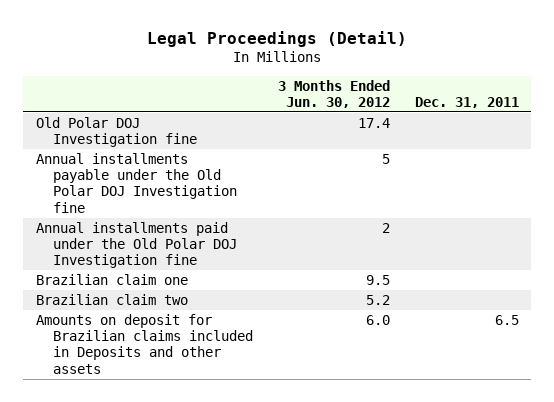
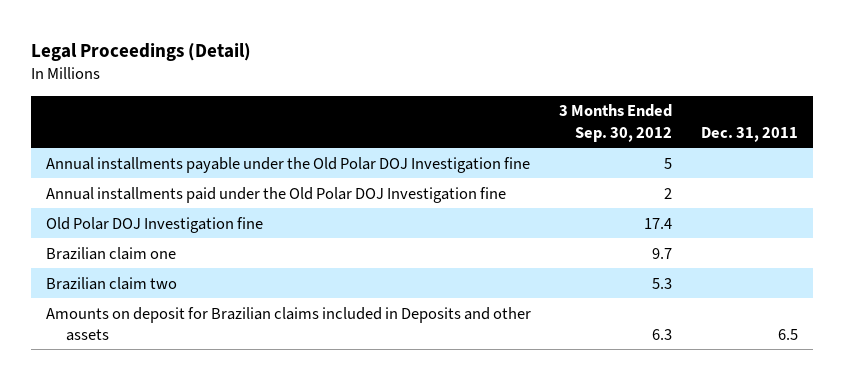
- | 3 Months Ended Jun. 30, 2012 | Dec. 31, 2011
+ | 3 Months Ended Sep. 30, 2012 | Dec. 31, 2011
moved down: Old Polar DOJ Investigation fine | 17.4 |

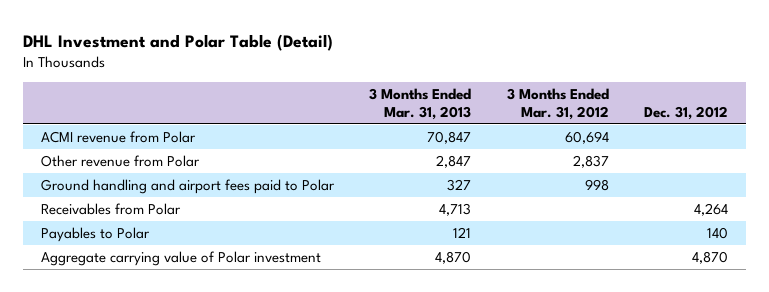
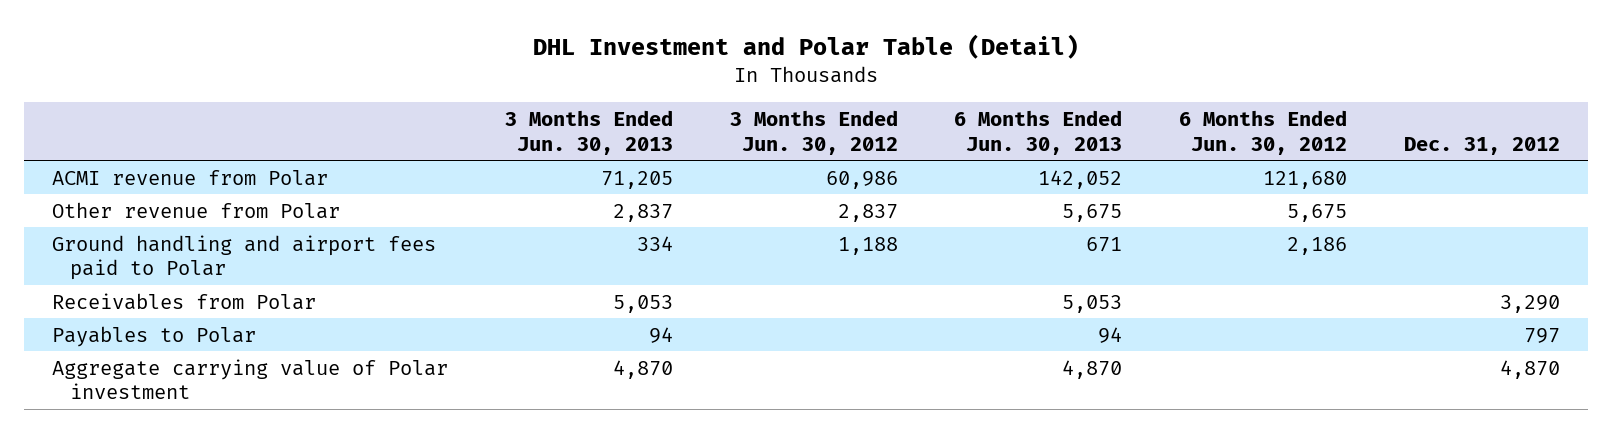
- | 3 Months Ended Mar. 31, 2013 | 3 Months Ended Mar. 31, 2012 | Dec. 31, 2012
+ | 3 Months Ended Jun. 30, 2013 | 3 Months Ended Jun. 30, 2012 | 6 Months Ended Jun. 30, 2013 | 6 Months Ended Jun. 30, 2012 | Dec. 31, 2012
- Receivables from Polar | 4,713 | | 4,264
- Payables to Polar | 121 | | 140
+ Receivables from Polar | 5,053 | | 5,053 | | 3,290
+ Payables to Polar | 94 | | 94 | | 797

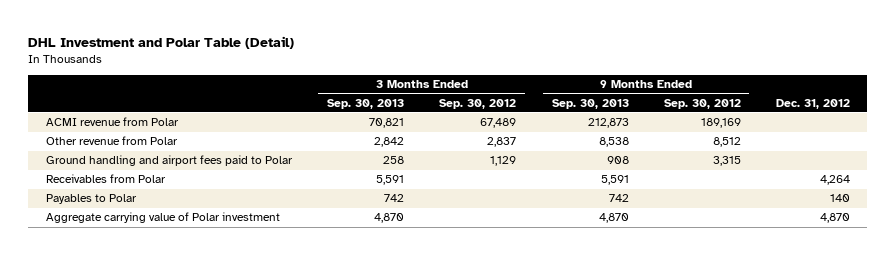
- | 3 Months Ended Jun. 30, 2013 | 3 Months Ended Jun. 30, 2012 | 6 Months Ended Jun. 30, 2013 | 6 Months Ended Jun. 30, 2012 | Dec. 31, 2012
+ | 3 Months Ended Sep. 30, 2013 | 3 Months Ended Sep. 30, 2012 | 9 Months Ended Sep. 30, 2013 | 9 Months Ended Sep. 30, 2012 | Dec. 31, 2012
- Receivables from Polar | 5,053 | | 5,053 | | 3,290
- Payables to Polar | 94 | | 94 | | 797
+ Receivables from Polar | 5,591 | | 5,591 | | 4,264
+ Payables to Polar | 742 | | 742 | | 140

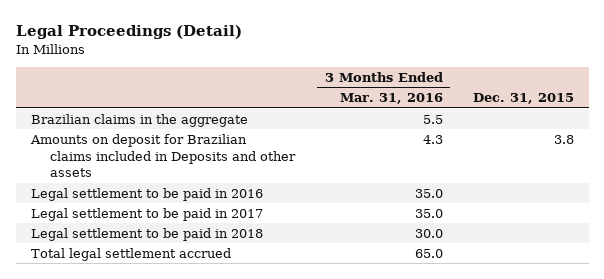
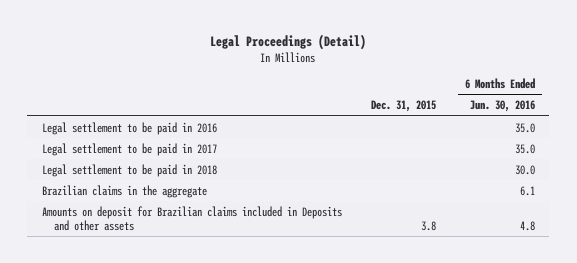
- | 3 Months Ended Mar. 31, 2016 | Dec. 31, 2015
+ | Dec. 31, 2015 | 6 Months Ended Jun. 30, 2016
- Total legal settlement accrued | 65.0 |
moved down: Brazilian claims in the aggregate | | 6.1
moved down: Amounts on deposit for Brazilian claims included in Deposits and other assets | 3.8 | 4.8

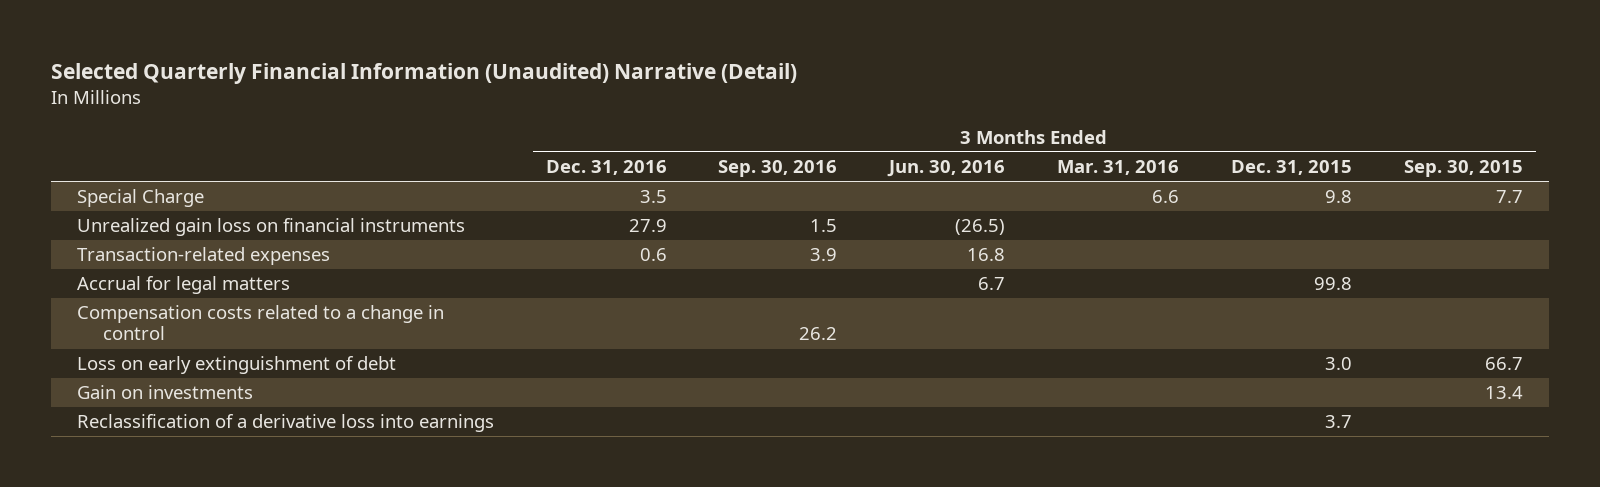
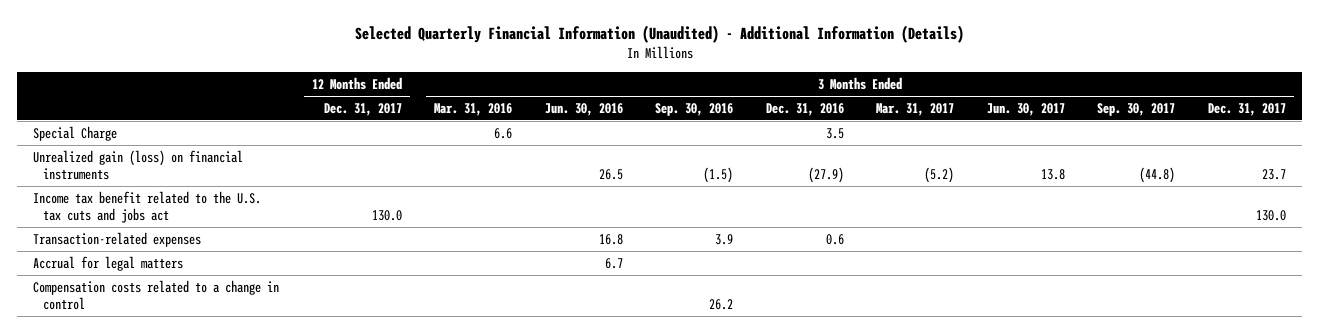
- Selected Quarterly Financial Information (Unaudited) Narrative (Detail)
+ Selected Quarterly Financial Information (Unaudited) - Additional Information (Details)
- | 3 Months Ended Dec. 31, 2016 | 3 Months Ended Sep. 30, 2016 | 3 Months Ended Jun. 30, 2016 | 3 Months Ended Mar. 31, 2016 | 3 Months Ended Dec. 31, 2015 | 3 Months Ended Sep. 30, 2015
+ | 12 Months Ended Dec. 31, 2017 | 3 Months Ended Mar. 31, 2016 | 3 Months Ended Jun. 30, 2016 | 3 Months Ended Sep. 30, 2016 | 3 Months Ended Dec. 31, 2016 | 3 Months Ended Mar. 31, 2017 | 3 Months Ended Jun. 30, 2017 | 3 Months Ended Sep. 30, 2017 | 3 Months Ended Dec. 31, 2017
- Unrealized gain loss on financial instruments | 27.9 | 1.5 | (26.5) | | |
+ Unrealized gain (loss) on financial instruments | | | 26.5 | (1.5) | (27.9) | (5.2) | 13.8 | (44.8) | 23.7
+ Income tax benefit related to the U.S. tax cuts and jobs act | 130.0 | | | | | | | | 130.0
- Loss on early extinguishment of debt | | | | | 3.0 | 66.7
- Gain on investments | | | | | | 13.4
- Reclassification of a derivative loss into earnings | | | | | 3.7 |

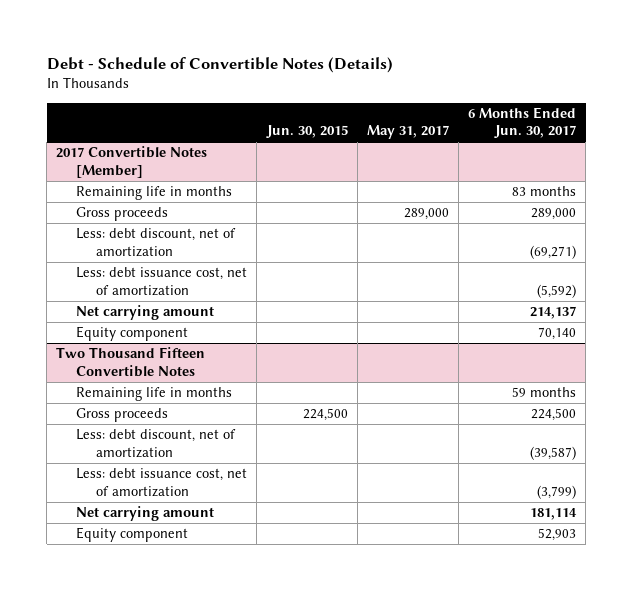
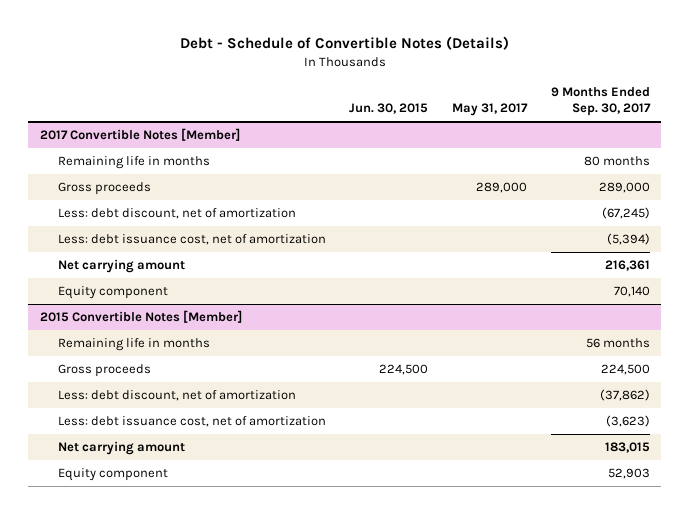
- | Jun. 30, 2015 | May 31, 2017 | 6 Months Ended Jun. 30, 2017
+ | Jun. 30, 2015 | May 31, 2017 | 9 Months Ended Sep. 30, 2017
- Two Thousand Fifteen Convertible Notes
+ 2015 Convertible Notes [Member]

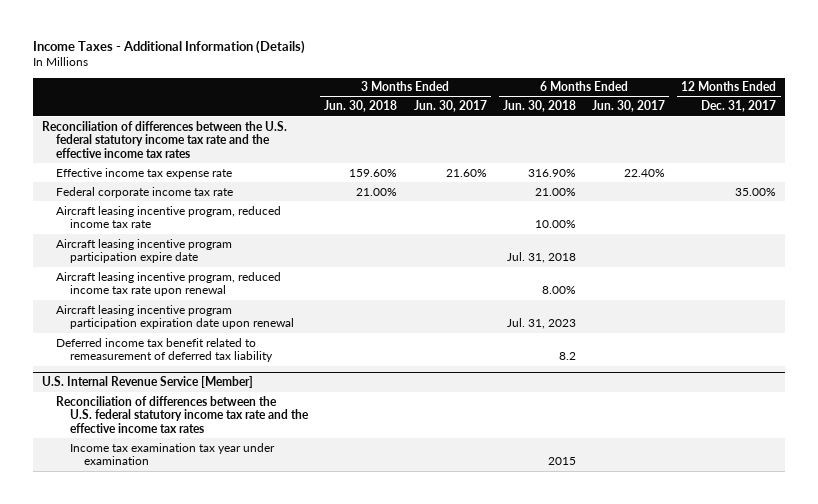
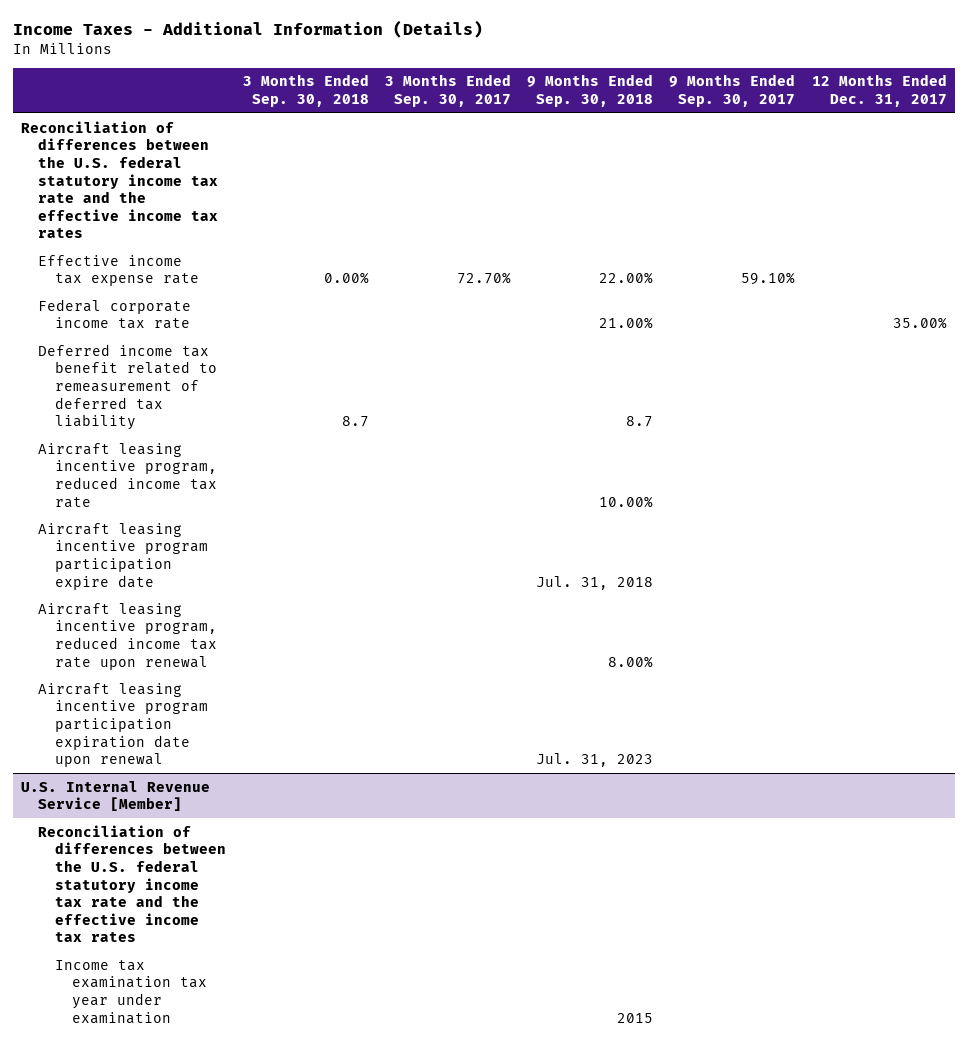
- | 3 Months Ended Jun. 30, 2018 | 3 Months Ended Jun. 30, 2017 | 6 Months Ended Jun. 30, 2018 | 6 Months Ended Jun. 30, 2017 | 12 Months Ended Dec. 31, 2017
+ | 3 Months Ended Sep. 30, 2018 | 3 Months Ended Sep. 30, 2017 | 9 Months Ended Sep. 30, 2018 | 9 Months Ended Sep. 30, 2017 | 12 Months Ended Dec. 31, 2017
moved up: Deferred income tax benefit related to remeasurement of deferred tax liability | 8.7 | | 8.7 | |

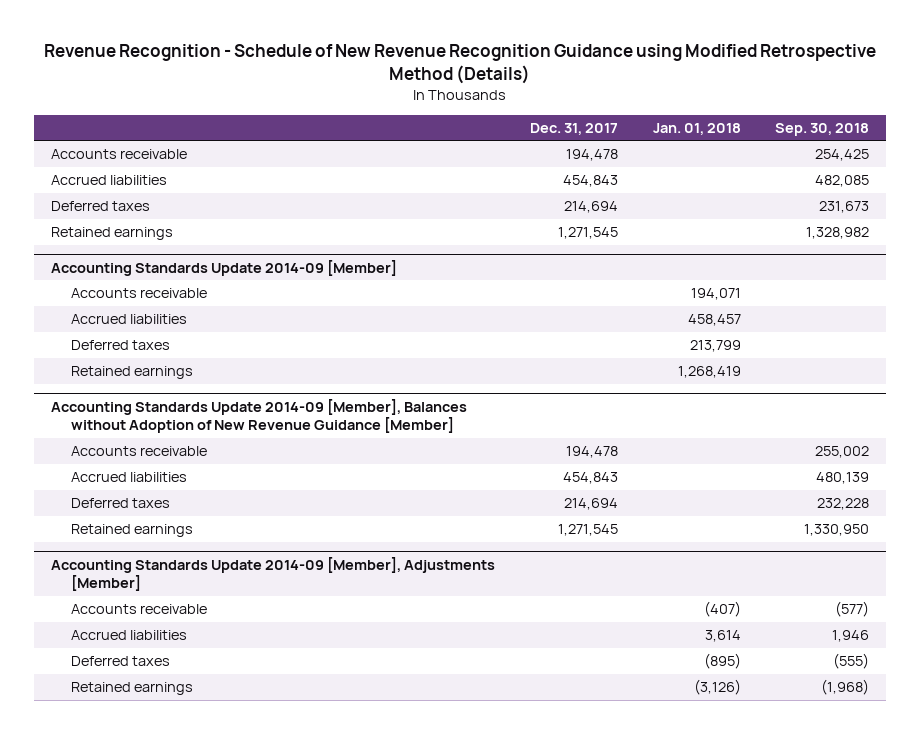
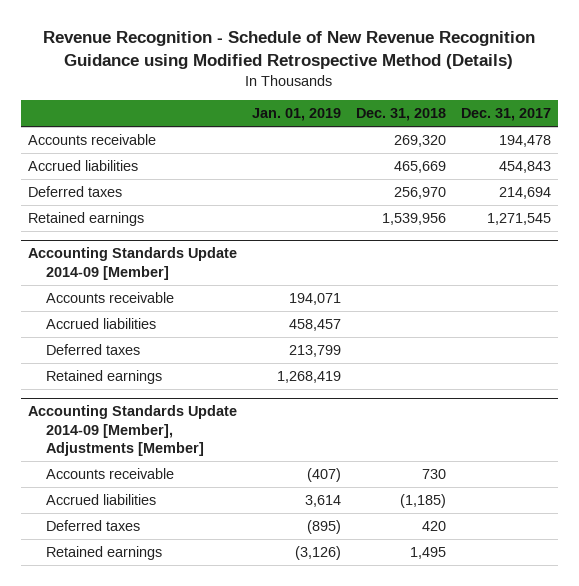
- | Dec. 31, 2017 | Jan. 01, 2018 | Sep. 30, 2018
+ | Jan. 01, 2019 | Dec. 31, 2018 | Dec. 31, 2017
- Accounting Standards Update 2014-09 [Member], Balances without Adoption of New Revenue Guidance [Member]
- Accounts receivable | 194,478 | | 255,002
- Accrued liabilities | 454,843 | | 480,139
- Deferred taxes | 214,694 | | 232,228
- Retained earnings | 1,271,545 | | 1,330,950

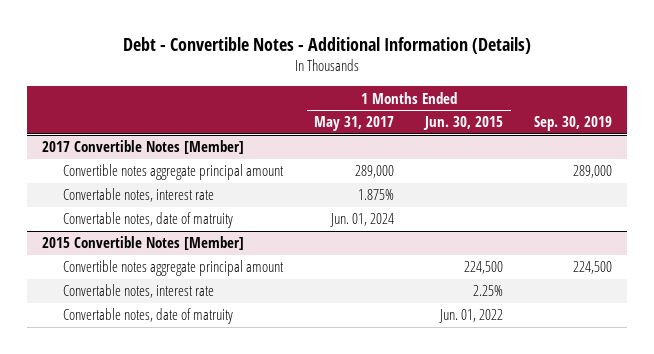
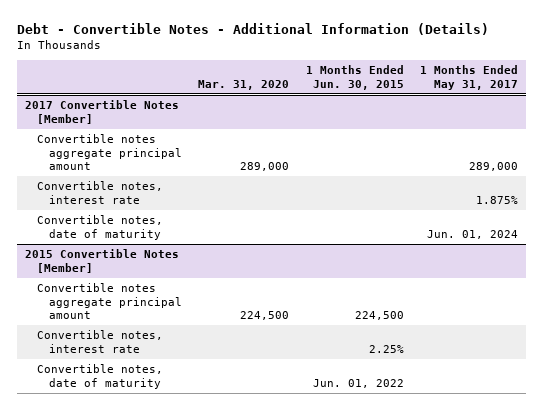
- | 1 Months Ended May 31, 2017 | 1 Months Ended Jun. 30, 2015 | Sep. 30, 2019
+ | Mar. 31, 2020 | 1 Months Ended Jun. 30, 2015 | 1 Months Ended May 31, 2017
@ 2017 Convertible Notes [Member]
- Convertable notes, interest rate | 1.875% | |
- Convertable notes, date of matruity | Jun. 01, 2024 | |
+ Convertible notes, interest rate | | | 1.875%
+ Convertible notes, date of maturity | | | Jun. 01, 2024
@ 2015 Convertible Notes [Member]
- Convertable notes, interest rate | | 2.25% |
- Convertable notes, date of matruity | | Jun. 01, 2022 |
+ Convertible notes, interest rate | | 2.25% |
+ Convertible notes, date of maturity | | Jun. 01, 2022 |

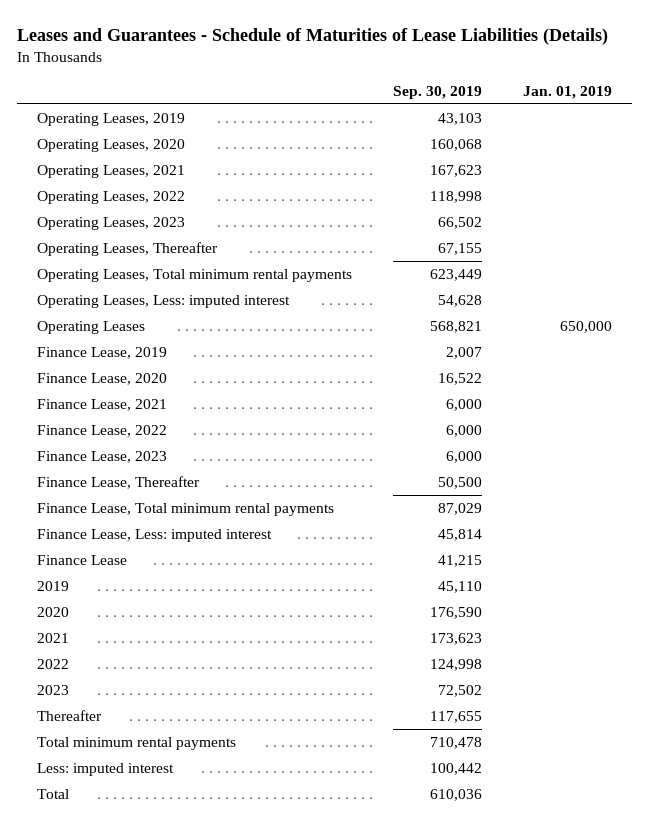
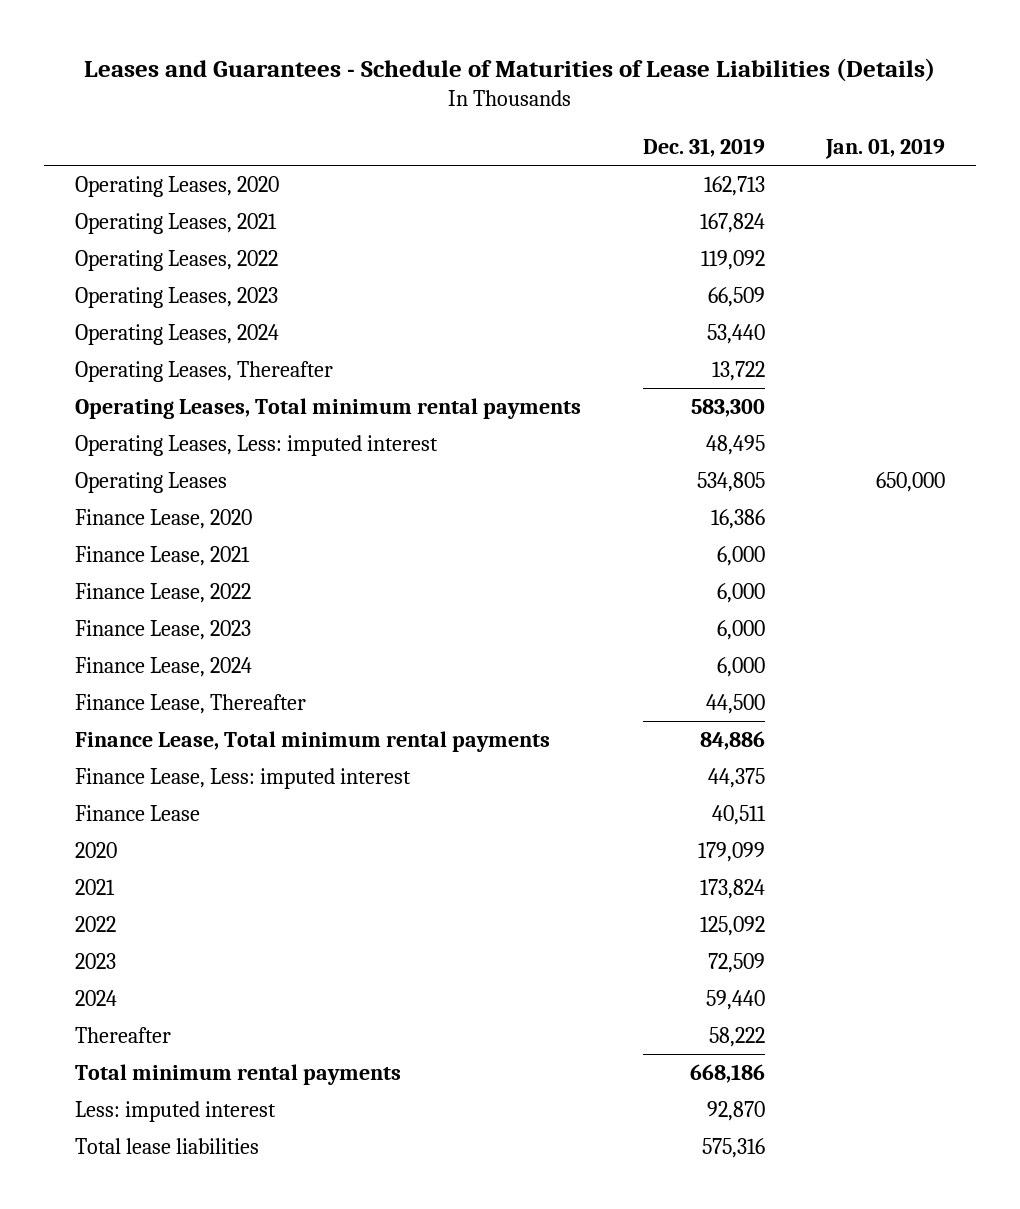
- | Sep. 30, 2019 | Jan. 01, 2019
+ | Dec. 31, 2019 | Jan. 01, 2019
- Operating Leases, 2019 | 43,103 |
+ Operating Leases, 2024 | 53,440 |
- Finance Lease, 2019 | 2,007 |
+ Finance Lease, 2024 | 6,000 |
- 2019 | 45,110 |
+ 2024 | 59,440 |
- Total | 610,036 |
+ Total lease liabilities | 575,316 |

